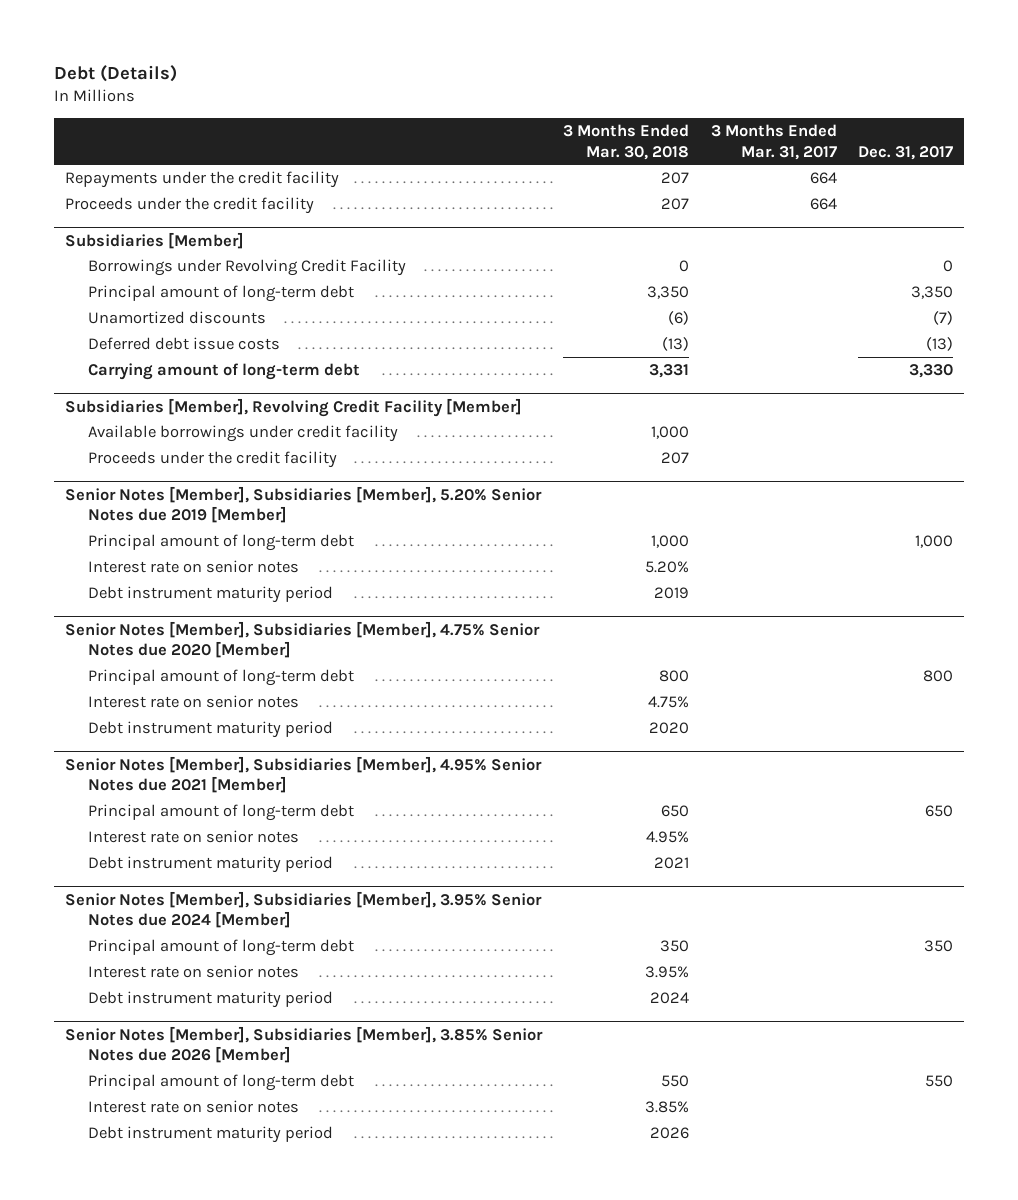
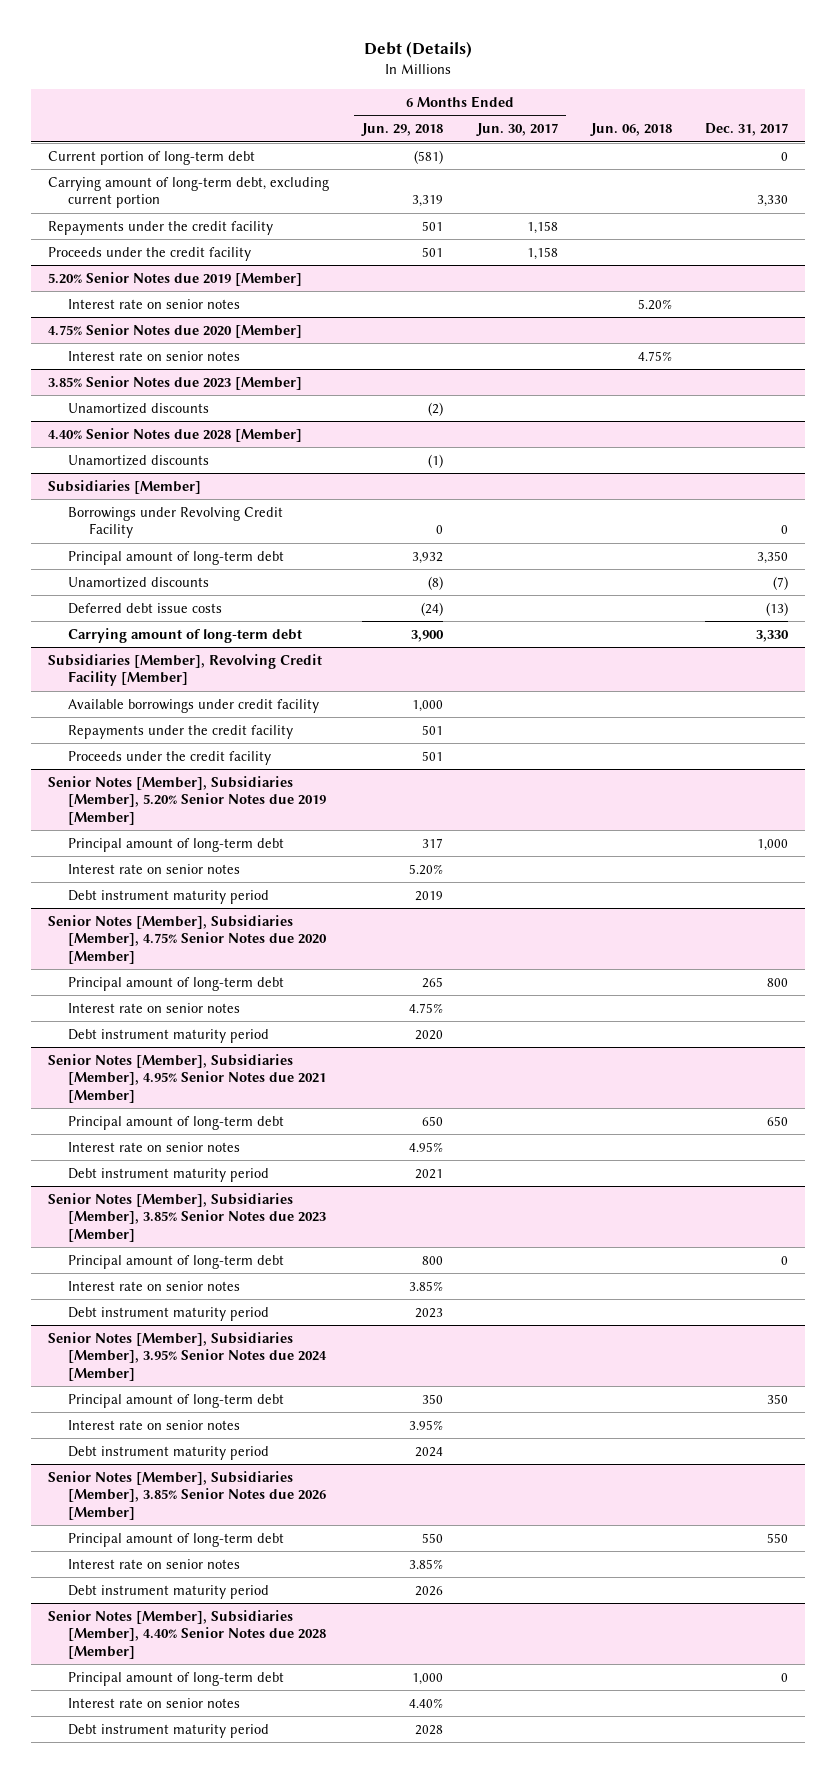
- | 3 Months Ended Mar. 30, 2018 | 3 Months Ended Mar. 31, 2017 | Dec. 31, 2017
+ | 6 Months Ended Jun. 29, 2018 | 6 Months Ended Jun. 30, 2017 | Jun. 06, 2018 | Dec. 31, 2017
+ Current portion of long-term debt | (581) | | | 0
+ Carrying amount of long-term debt, excluding current portion | 3,319 | | | 3,330
+ 5.20% Senior Notes due 2019 [Member]
+ Interest rate on senior notes | | | 5.20% |
+ 4.75% Senior Notes due 2020 [Member]
+ Interest rate on senior notes | | | 4.75% |
+ 3.85% Senior Notes due 2023 [Member]
+ Unamortized discounts | (2) | | |
+ 4.40% Senior Notes due 2028 [Member]
+ Unamortized discounts | (1) | | |
@ Subsidiaries [Member], Revolving Credit Facility [Member]
+ Repayments under the credit facility | 501 | | |
+ Senior Notes [Member], Subsidiaries [Member], 3.85% Senior Notes due 2023 [Member]
+ Principal amount of long-term debt | 800 | | | 0
+ Interest rate on senior notes | 3.85% | | |
+ Debt instrument maturity period | 2023 | | |
+ Senior Notes [Member], Subsidiaries [Member], 4.40% Senior Notes due 2028 [Member]
+ Principal amount of long-term debt | 1,000 | | | 0
+ Interest rate on senior notes | 4.40% | | |
+ Debt instrument maturity period | 2028 | | |

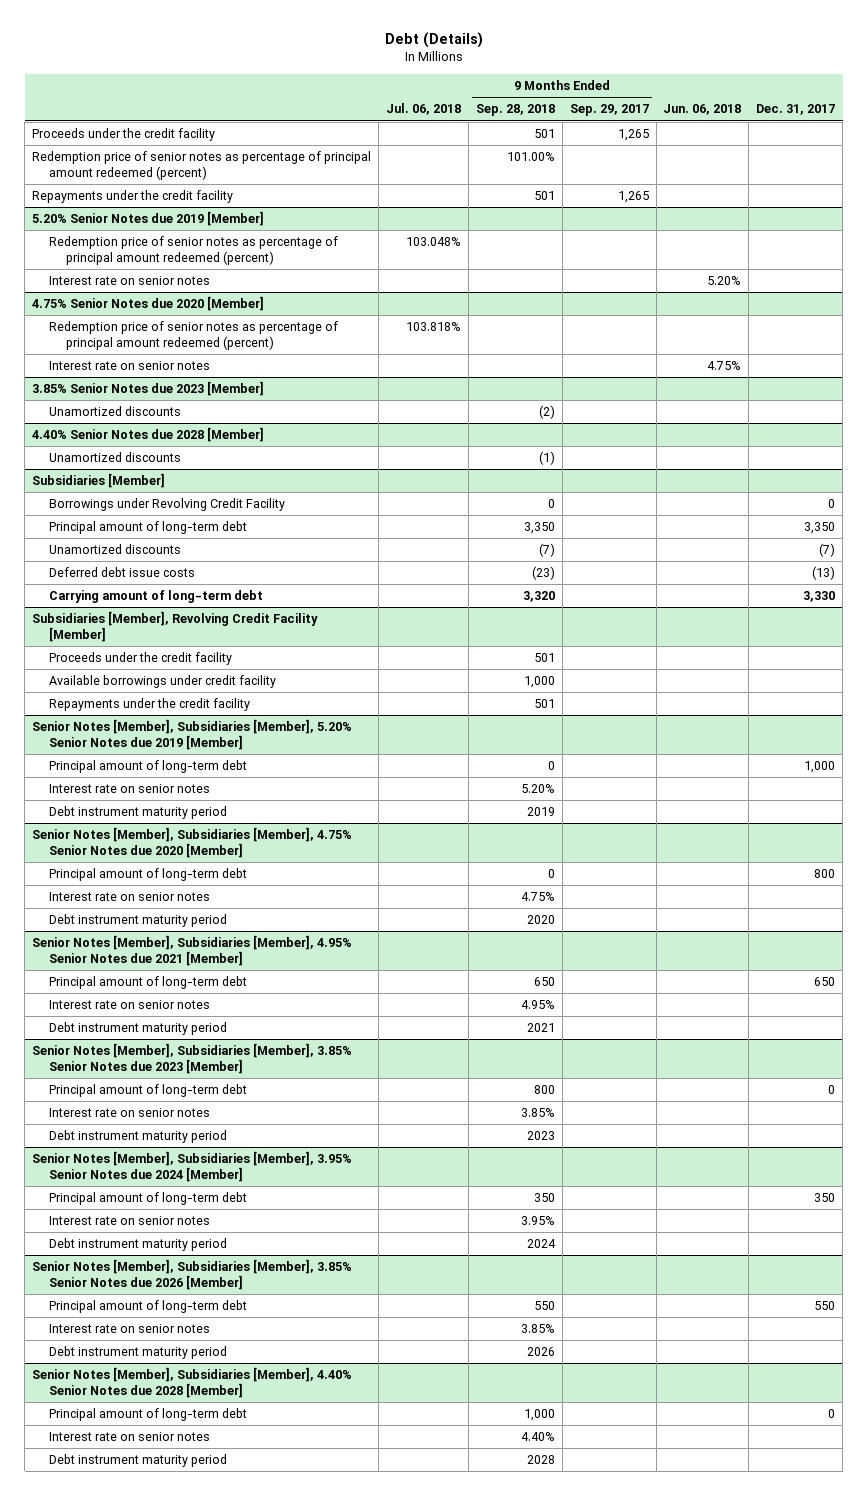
- | 6 Months Ended Jun. 29, 2018 | 6 Months Ended Jun. 30, 2017 | Jun. 06, 2018 | Dec. 31, 2017
+ | Jul. 06, 2018 | 9 Months Ended Sep. 28, 2018 | 9 Months Ended Sep. 29, 2017 | Jun. 06, 2018 | Dec. 31, 2017
- Current portion of long-term debt | (581) | | | 0
- Carrying amount of long-term debt, excluding current portion | 3,319 | | | 3,330
+ Redemption price of senior notes as percentage of principal amount redeemed (percent) | | 101.00% | | |
moved down: Repayments under the credit facility | | 501 | 1,265 | |
@ 5.20% Senior Notes due 2019 [Member]
+ Redemption price of senior notes as percentage of principal amount redeemed (percent) | 103.048% | | | |
@ 4.75% Senior Notes due 2020 [Member]
+ Redemption price of senior notes as percentage of principal amount redeemed (percent) | 103.818% | | | |
@ Subsidiaries [Member], Revolving Credit Facility [Member]
moved up: Proceeds under the credit facility | | 501 | | |

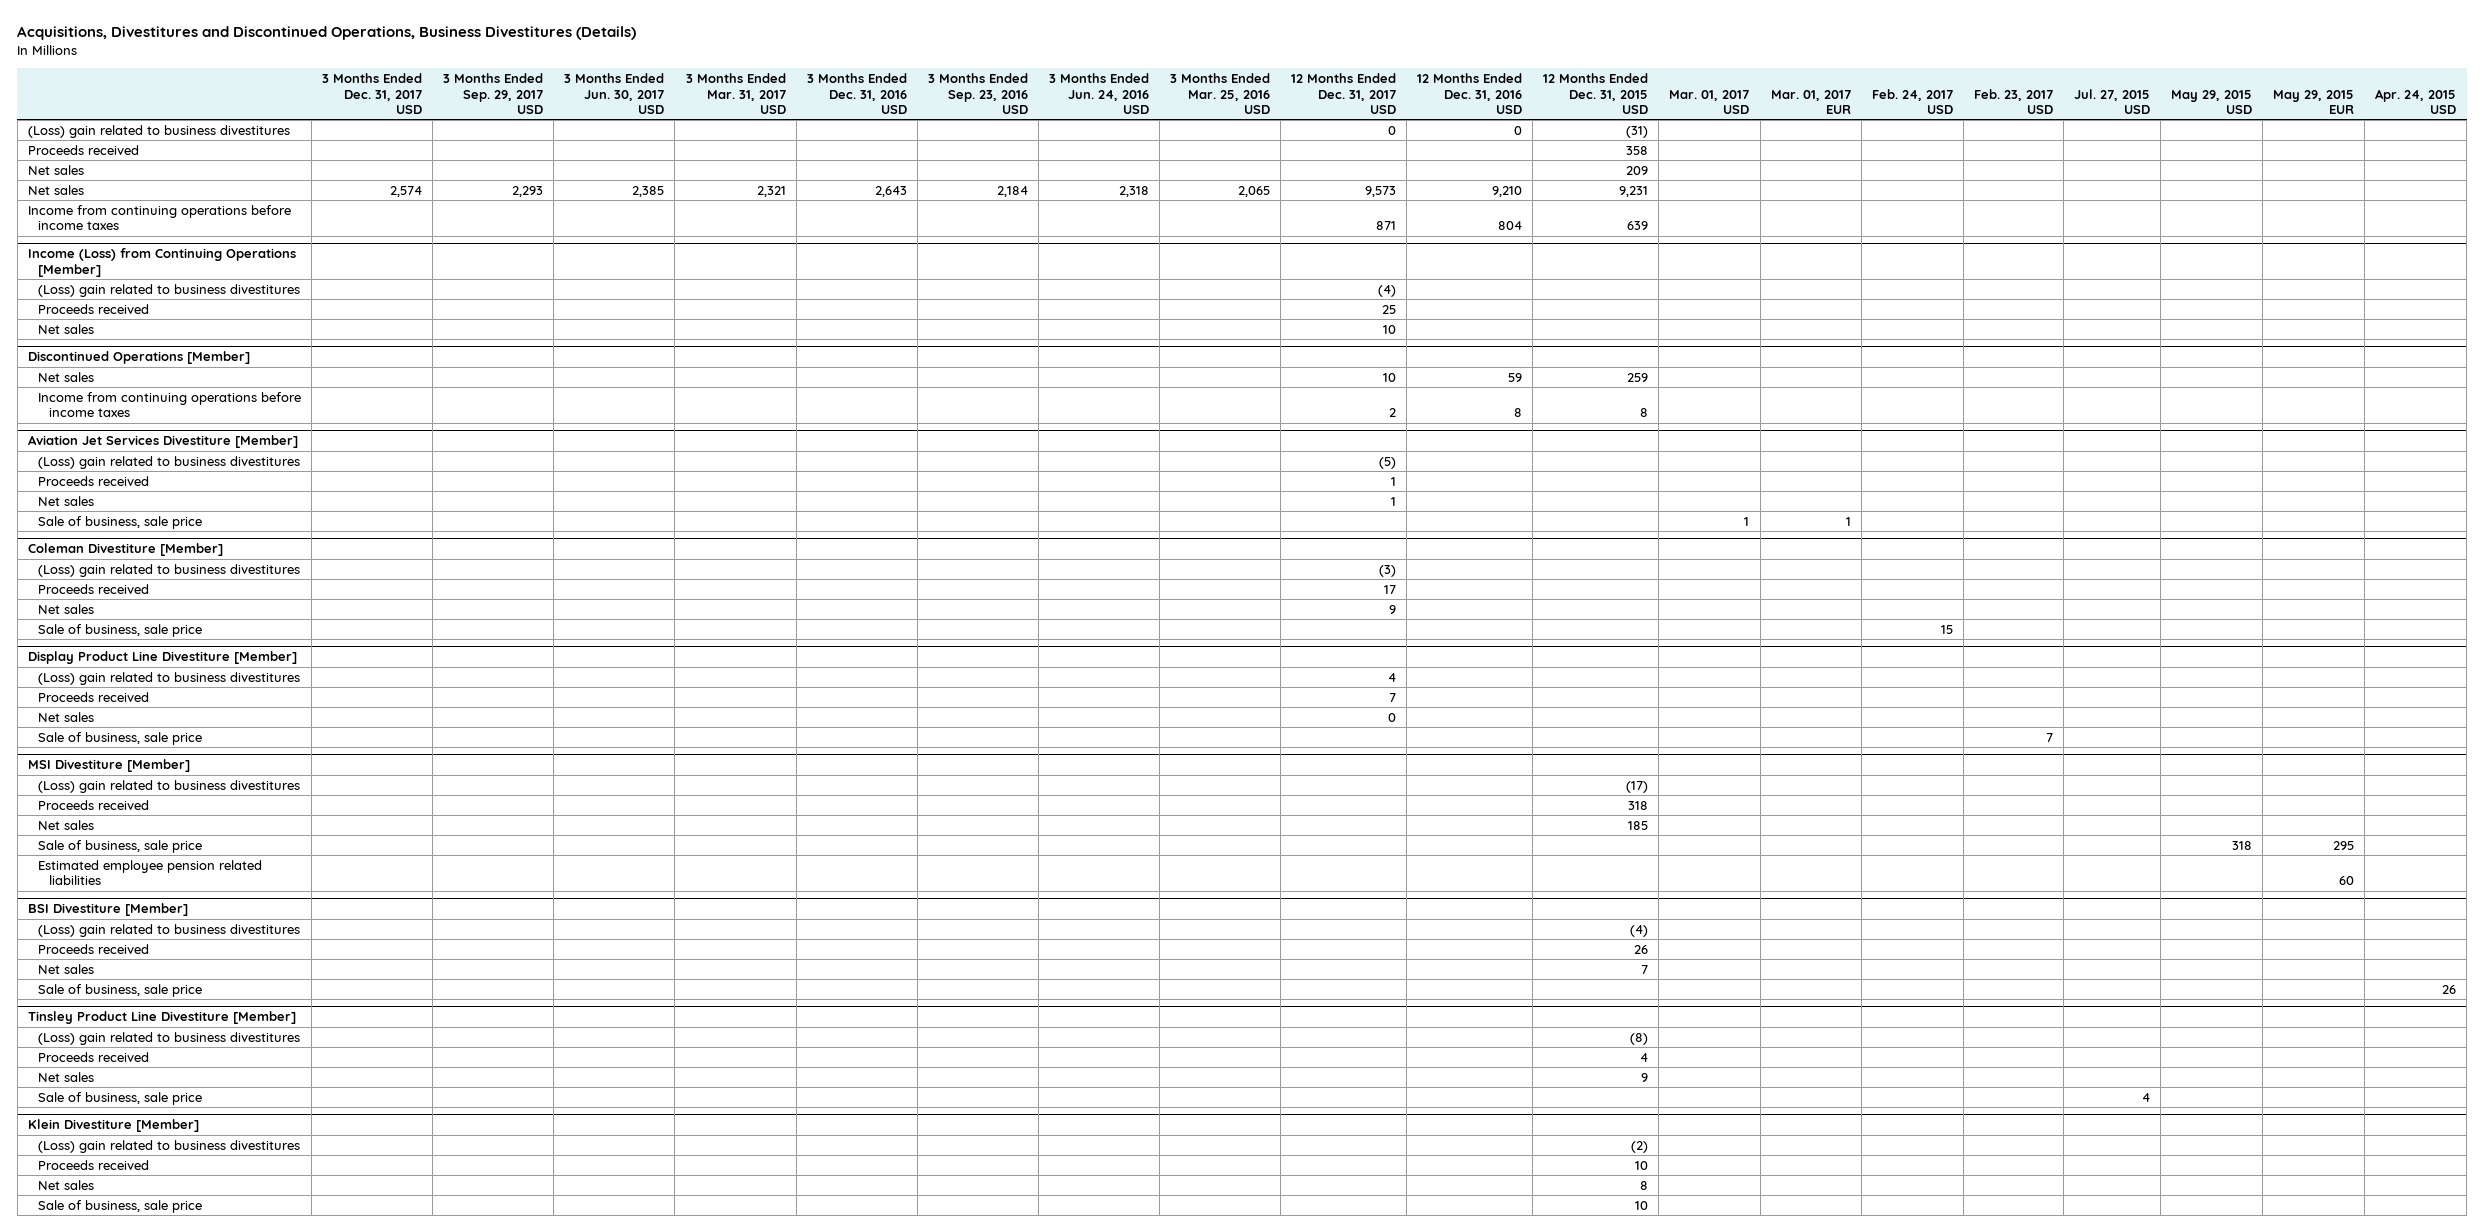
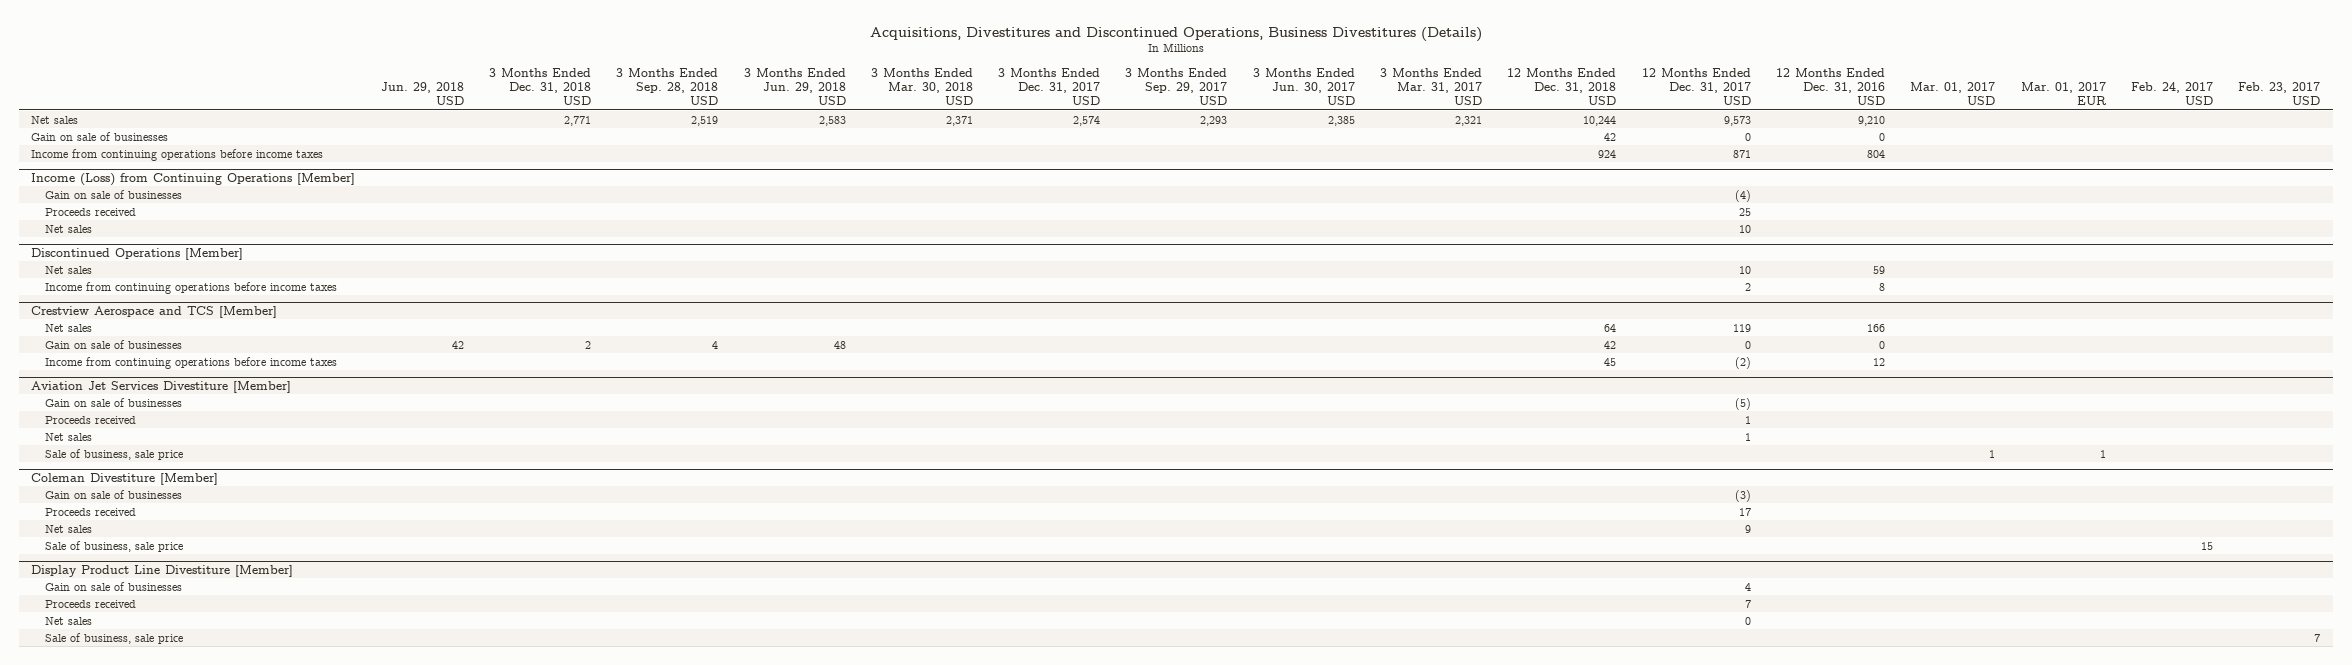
- | 3 Months Ended Dec. 31, 2017 USD | 3 Months Ended Sep. 29, 2017 USD | 3 Months Ended Jun. 30, 2017 USD | 3 Months Ended Mar. 31, 2017 USD | 3 Months Ended Dec. 31, 2016 USD | 3 Months Ended Sep. 23, 2016 USD | 3 Months Ended Jun. 24, 2016 USD | 3 Months Ended Mar. 25, 2016 USD | 12 Months Ended Dec. 31, 2017 USD | 12 Months Ended Dec. 31, 2016 USD | 12 Months Ended Dec. 31, 2015 USD | Mar. 01, 2017 USD | Mar. 01, 2017 EUR | Feb. 24, 2017 USD | Feb. 23, 2017 USD | Jul. 27, 2015 USD | May 29, 2015 USD | May 29, 2015 EUR | Apr. 24, 2015 USD
+ | Jun. 29, 2018 USD | 3 Months Ended Dec. 31, 2018 USD | 3 Months Ended Sep. 28, 2018 USD | 3 Months Ended Jun. 29, 2018 USD | 3 Months Ended Mar. 30, 2018 USD | 3 Months Ended Dec. 31, 2017 USD | 3 Months Ended Sep. 29, 2017 USD | 3 Months Ended Jun. 30, 2017 USD | 3 Months Ended Mar. 31, 2017 USD | 12 Months Ended Dec. 31, 2018 USD | 12 Months Ended Dec. 31, 2017 USD | 12 Months Ended Dec. 31, 2016 USD | Mar. 01, 2017 USD | Mar. 01, 2017 EUR | Feb. 24, 2017 USD | Feb. 23, 2017 USD
- (Loss) gain related to business divestitures | | | | | | | | | 0 | 0 | (31) | | | | | | | |
- Proceeds received | | | | | | | | | | | 358 | | | | | | | |
- Net sales | | | | | | | | | | | 209 | | | | | | | |
+ Gain on sale of businesses | | | | | | | | | | 42 | 0 | 0 | | | |
@ Income (Loss) from Continuing Operations [Member]
- (Loss) gain related to business divestitures | | | | | | | | | (4) | | | | | | | | | |
+ Gain on sale of businesses | | | | | | | | | | | (4) | | | | |
+ Crestview Aerospace and TCS [Member]
+ Net sales | | | | | | | | | | 64 | 119 | 166 | | | |
+ Gain on sale of businesses | 42 | 2 | 4 | 48 | | | | | | 42 | 0 | 0 | | | |
+ Income from continuing operations before income taxes | | | | | | | | | | 45 | (2) | 12 | | | |
@ Aviation Jet Services Divestiture [Member]
- (Loss) gain related to business divestitures | | | | | | | | | (5) | | | | | | | | | |
+ Gain on sale of businesses | | | | | | | | | | | (5) | | | | |
@ Coleman Divestiture [Member]
- (Loss) gain related to business divestitures | | | | | | | | | (3) | | | | | | | | | |
+ Gain on sale of businesses | | | | | | | | | | | (3) | | | | |
@ Display Product Line Divestiture [Member]
- (Loss) gain related to business divestitures | | | | | | | | | 4 | | | | | | | | | |
+ Gain on sale of businesses | | | | | | | | | | | 4 | | | | |
- MSI Divestiture [Member]
- (Loss) gain related to business divestitures | | | | | | | | | | | (17) | | | | | | | |
- Proceeds received | | | | | | | | | | | 318 | | | | | | | |
- Net sales | | | | | | | | | | | 185 | | | | | | | |
- Sale of business, sale price | | | | | | | | | | | | | | | | | 318 | 295 |
- Estimated employee pension related liabilities | | | | | | | | | | | | | | | | | | 60 |
- BSI Divestiture [Member]
- (Loss) gain related to business divestitures | | | | | | | | | | | (4) | | | | | | | |
- Proceeds received | | | | | | | | | | | 26 | | | | | | | |
- Net sales | | | | | | | | | | | 7 | | | | | | | |
- Sale of business, sale price | | | | | | | | | | | | | | | | | | | 26
- Tinsley Product Line Divestiture [Member]
- (Loss) gain related to business divestitures | | | | | | | | | | | (8) | | | | | | | |
- Proceeds received | | | | | | | | | | | 4 | | | | | | | |
- Net sales | | | | | | | | | | | 9 | | | | | | | |
- Sale of business, sale price | | | | | | | | | | | | | | | | 4 | | |
- Klein Divestiture [Member]
- (Loss) gain related to business divestitures | | | | | | | | | | | (2) | | | | | | | |
- Proceeds received | | | | | | | | | | | 10 | | | | | | | |
- Net sales | | | | | | | | | | | 8 | | | | | | | |
- Sale of business, sale price | | | | | | | | | | | 10 | | | | | | | |

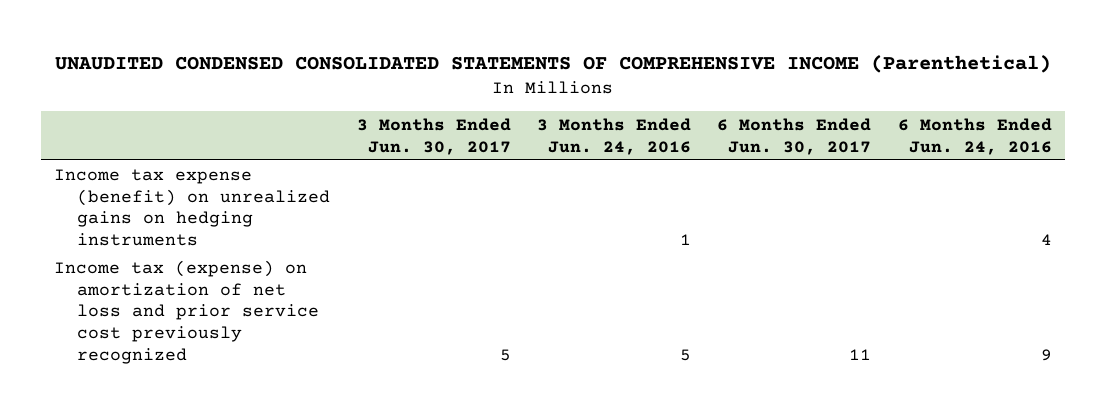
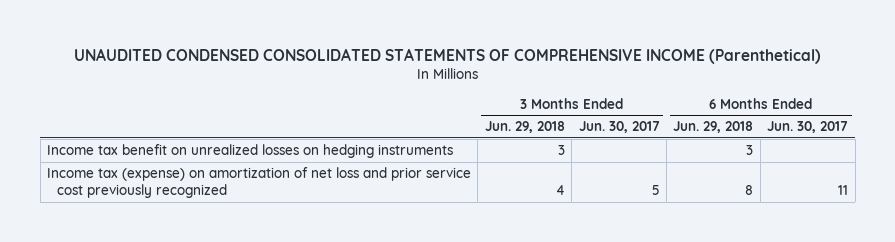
- | 3 Months Ended Jun. 30, 2017 | 3 Months Ended Jun. 24, 2016 | 6 Months Ended Jun. 30, 2017 | 6 Months Ended Jun. 24, 2016
+ | 3 Months Ended Jun. 29, 2018 | 3 Months Ended Jun. 30, 2017 | 6 Months Ended Jun. 29, 2018 | 6 Months Ended Jun. 30, 2017
- Income tax expense (benefit) on unrealized gains on hedging instruments | | 1 | | 4
+ Income tax benefit on unrealized losses on hedging instruments | 3 | | 3 |

